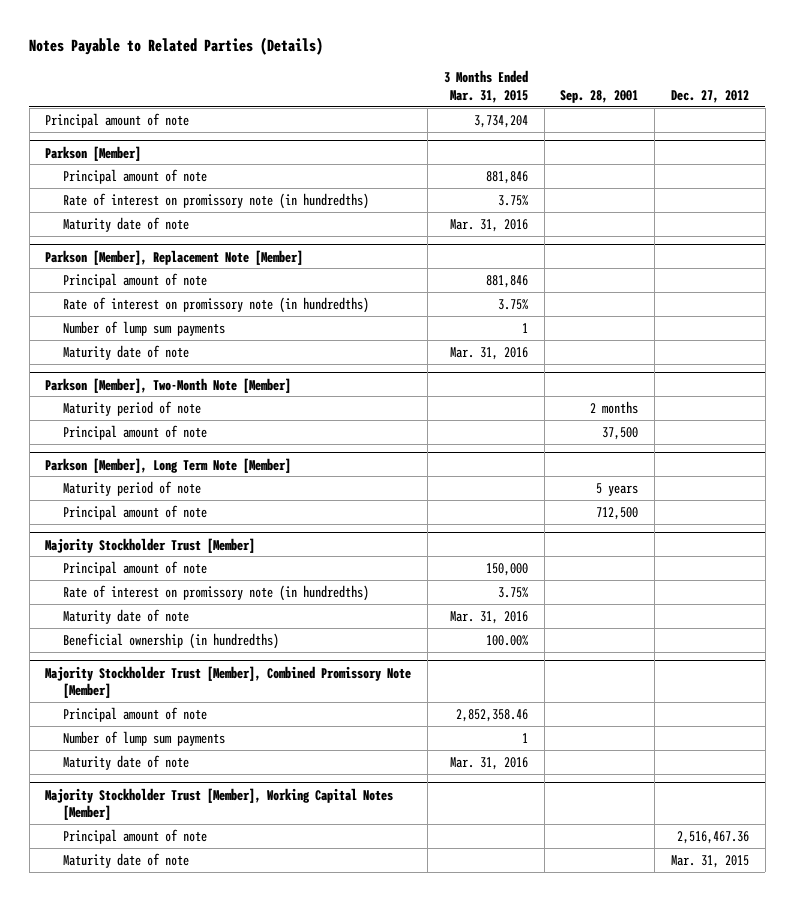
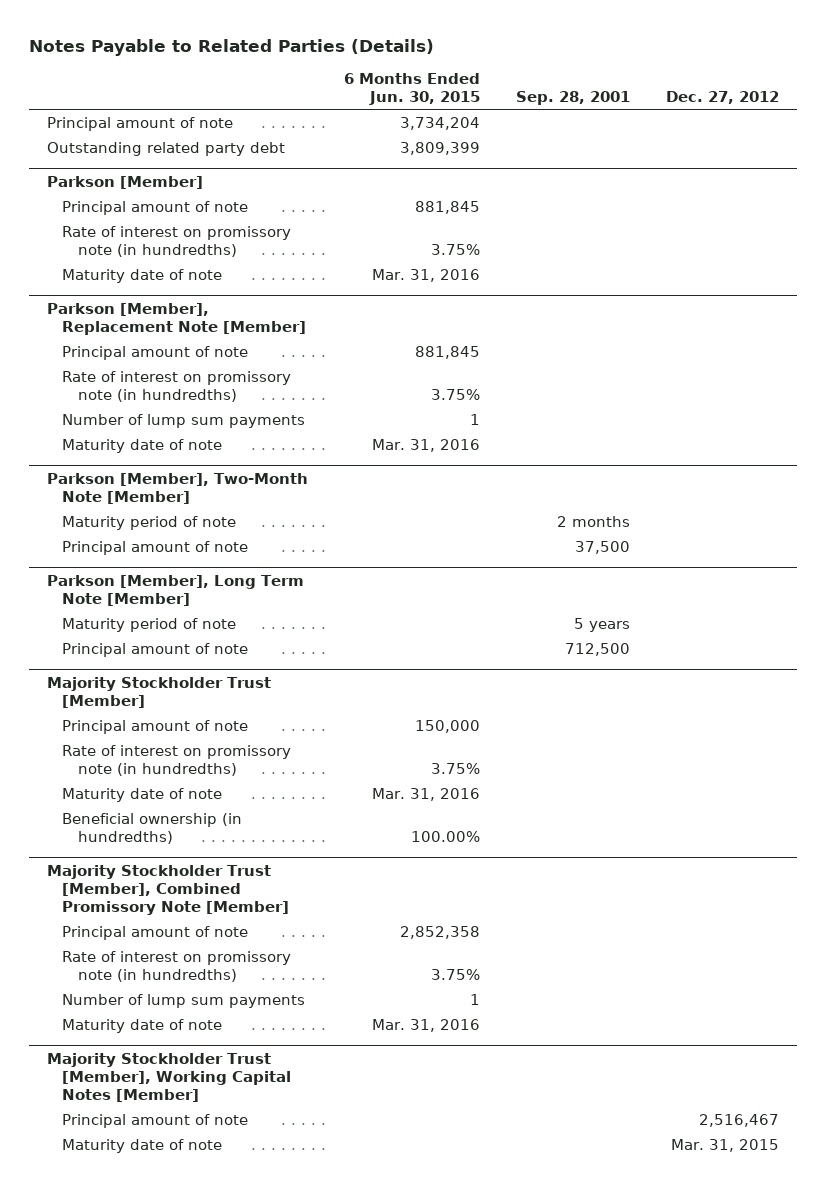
- | 3 Months Ended Mar. 31, 2015 | Sep. 28, 2001 | Dec. 27, 2012
+ | 6 Months Ended Jun. 30, 2015 | Sep. 28, 2001 | Dec. 27, 2012
+ Outstanding related party debt | 3,809,399 | |
@ Majority Stockholder Trust [Member], Combined Promissory Note [Member]
+ Rate of interest on promissory note (in hundredths) | 3.75% | |
@ Majority Stockholder Trust [Member], Working Capital Notes [Member]
- Principal amount of note | | | 2,516,467.36
+ Principal amount of note | | | 2,516,467

